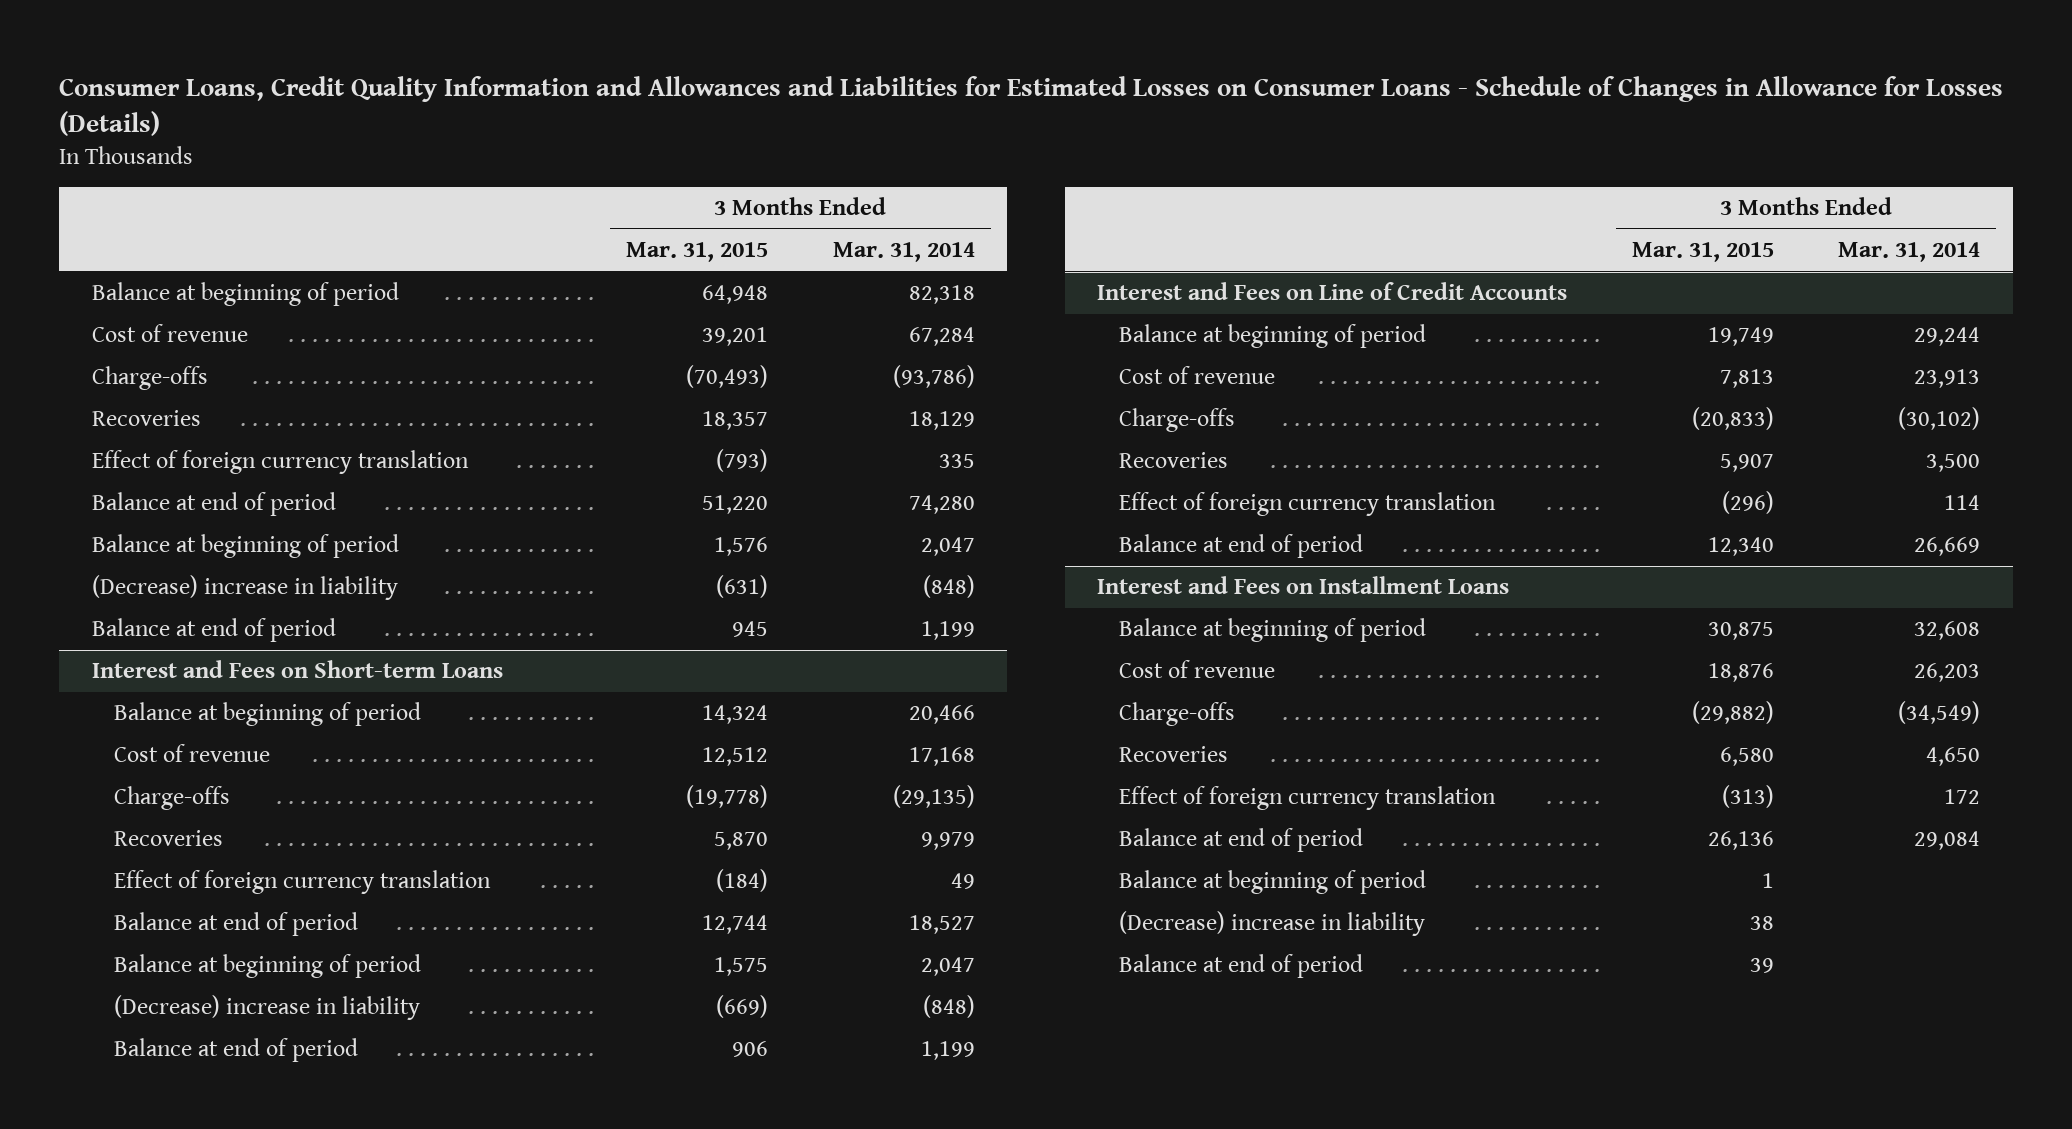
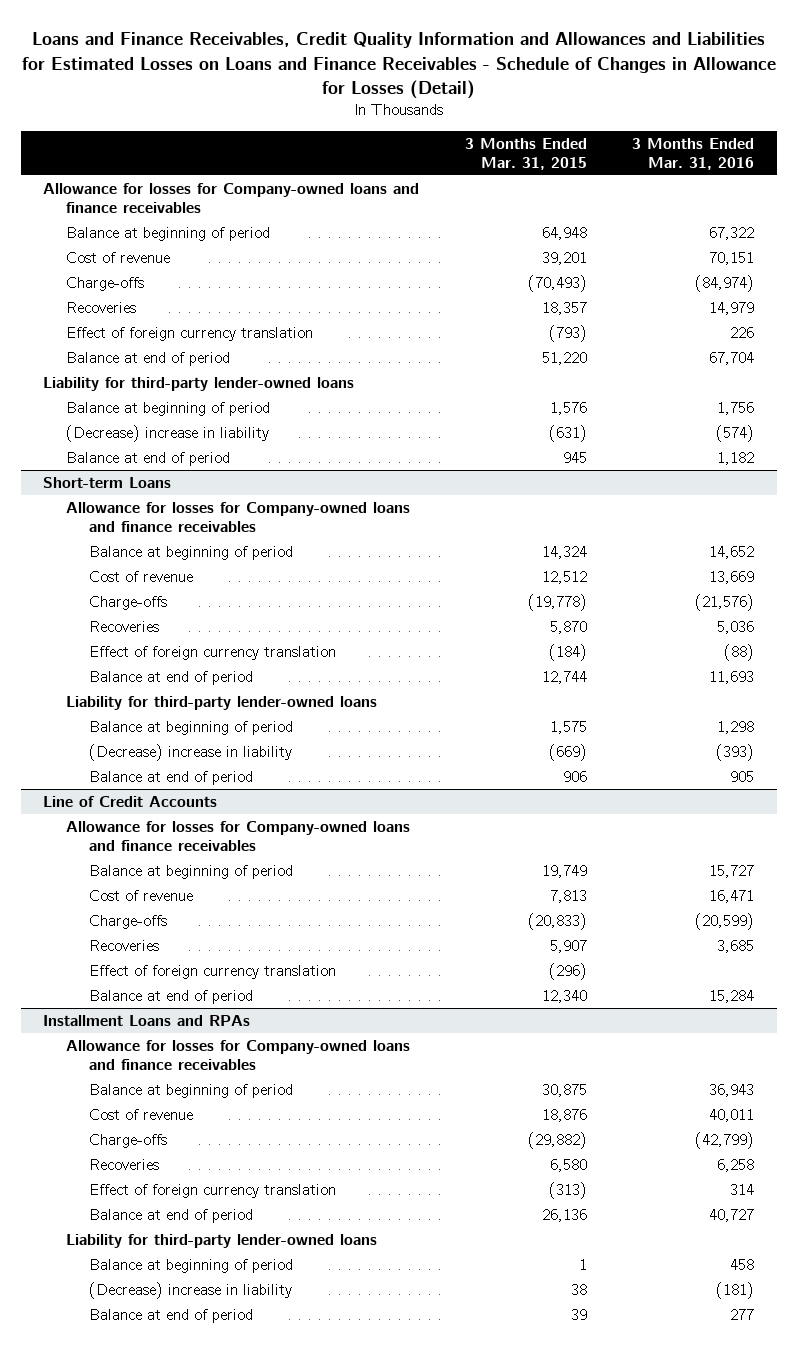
- Consumer Loans, Credit Quality Information and Allowances and Liabilities for Estimated Losses on Consumer Loans - Schedule of Changes in Allowance for Losses (Details)
+ Loans and Finance Receivables, Credit Quality Information and Allowances and Liabilities for Estimated Losses on Loans and Finance Receivables - Schedule of Changes in Allowance for Losses (Detail)
- | 3 Months Ended Mar. 31, 2015 | 3 Months Ended Mar. 31, 2014
+ | 3 Months Ended Mar. 31, 2015 | 3 Months Ended Mar. 31, 2016
+ Allowance for losses for Company-owned loans and finance receivables
+ Liability for third-party lender-owned loans
- Interest and Fees on Short-term Loans
+ Short-term Loans
+ Allowance for losses for Company-owned loans and finance receivables
+ Liability for third-party lender-owned loans
- Interest and Fees on Line of Credit Accounts
+ Line of Credit Accounts
+ Allowance for losses for Company-owned loans and finance receivables
- Interest and Fees on Installment Loans
+ Installment Loans and RPAs
+ Allowance for losses for Company-owned loans and finance receivables
+ Liability for third-party lender-owned loans

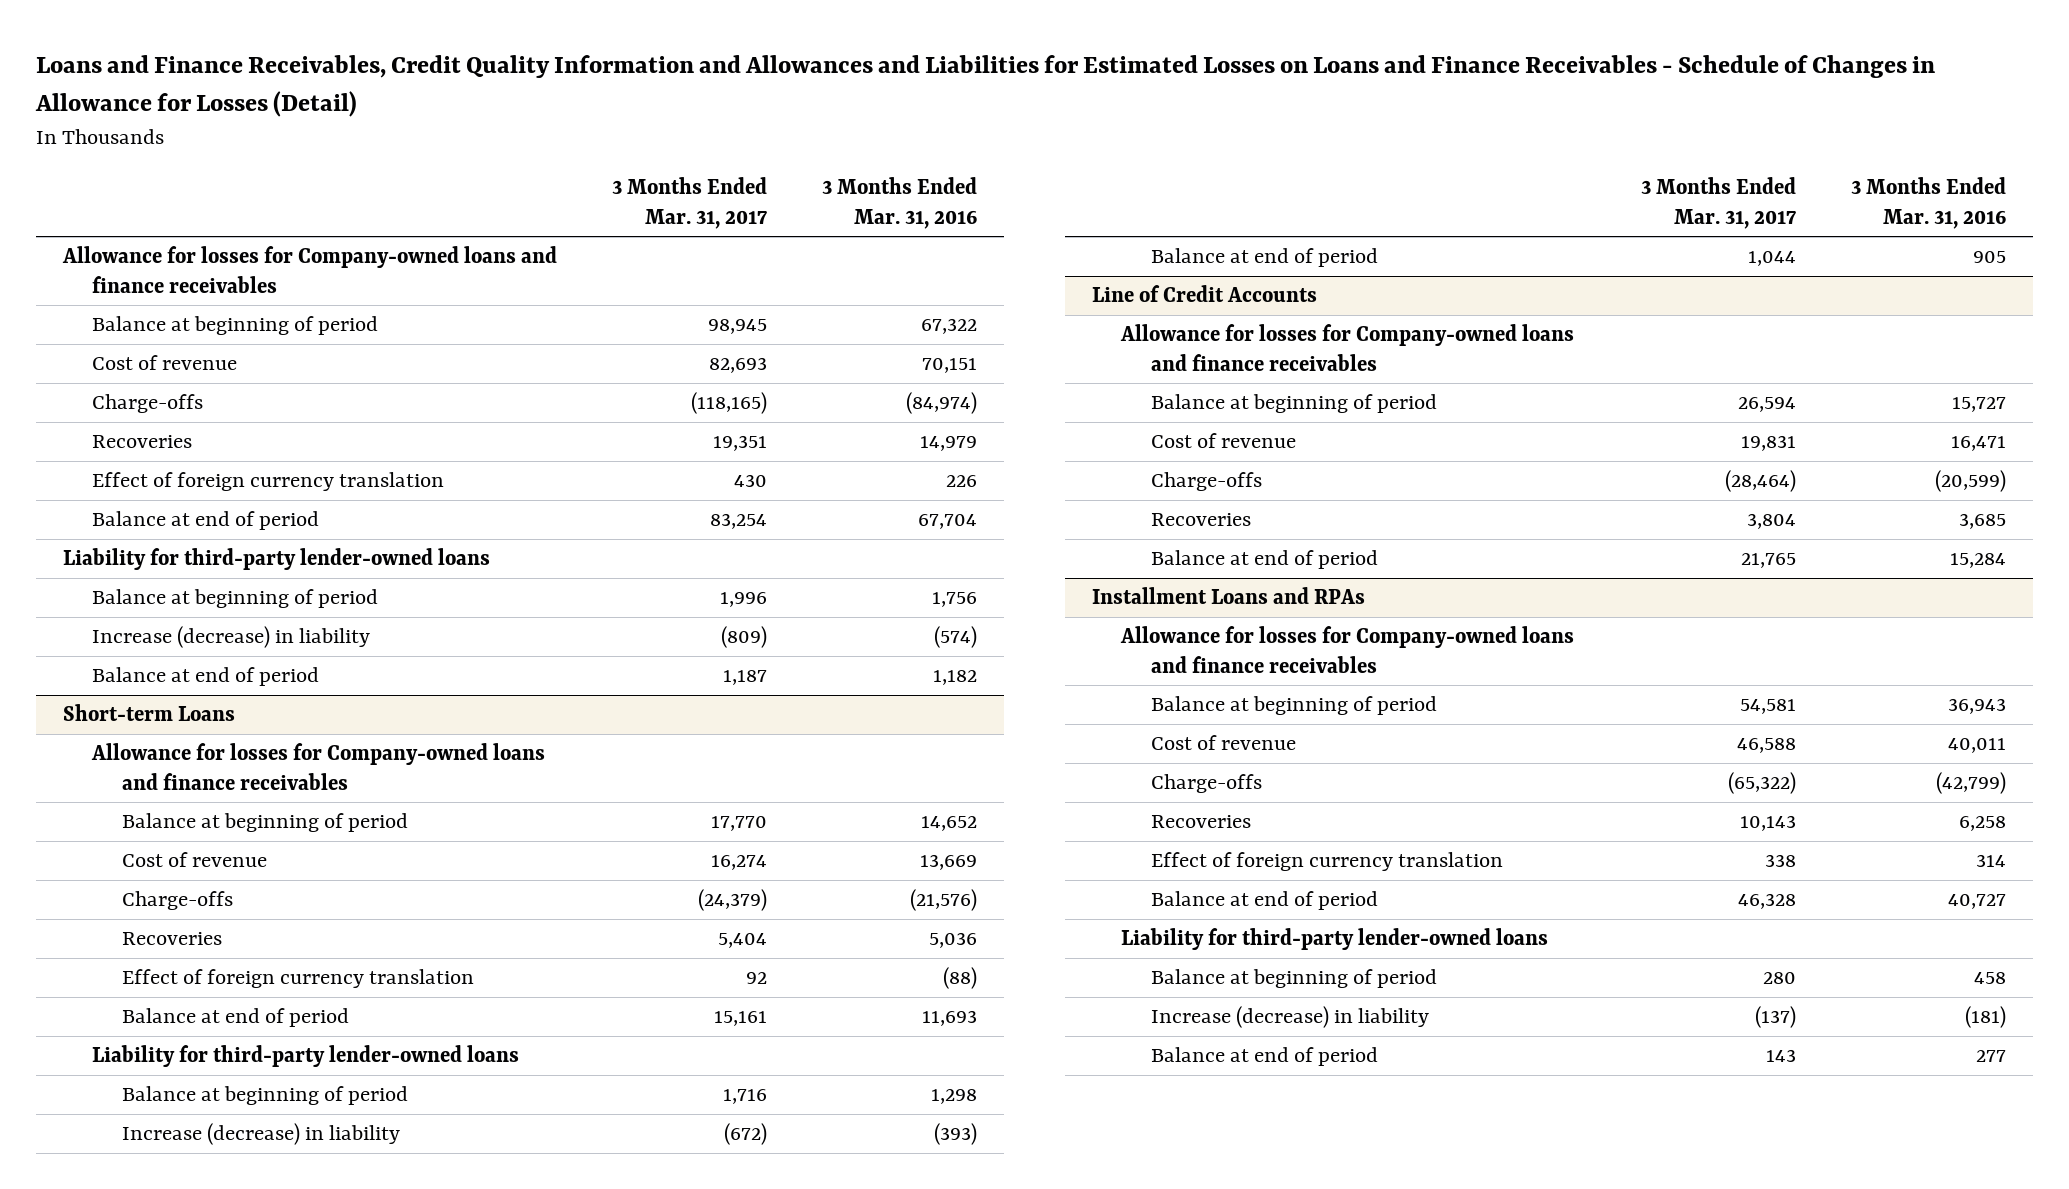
- | 3 Months Ended Mar. 31, 2015 | 3 Months Ended Mar. 31, 2016
+ | 3 Months Ended Mar. 31, 2017 | 3 Months Ended Mar. 31, 2016
- (Decrease) increase in liability | (631) | (574)
+ Increase (decrease) in liability | (809) | (574)
@ Short-term Loans
- (Decrease) increase in liability | (669) | (393)
+ Increase (decrease) in liability | (672) | (393)
@ Line of Credit Accounts
- Effect of foreign currency translation | (296) |
@ Installment Loans and RPAs
- (Decrease) increase in liability | 38 | (181)
+ Increase (decrease) in liability | (137) | (181)

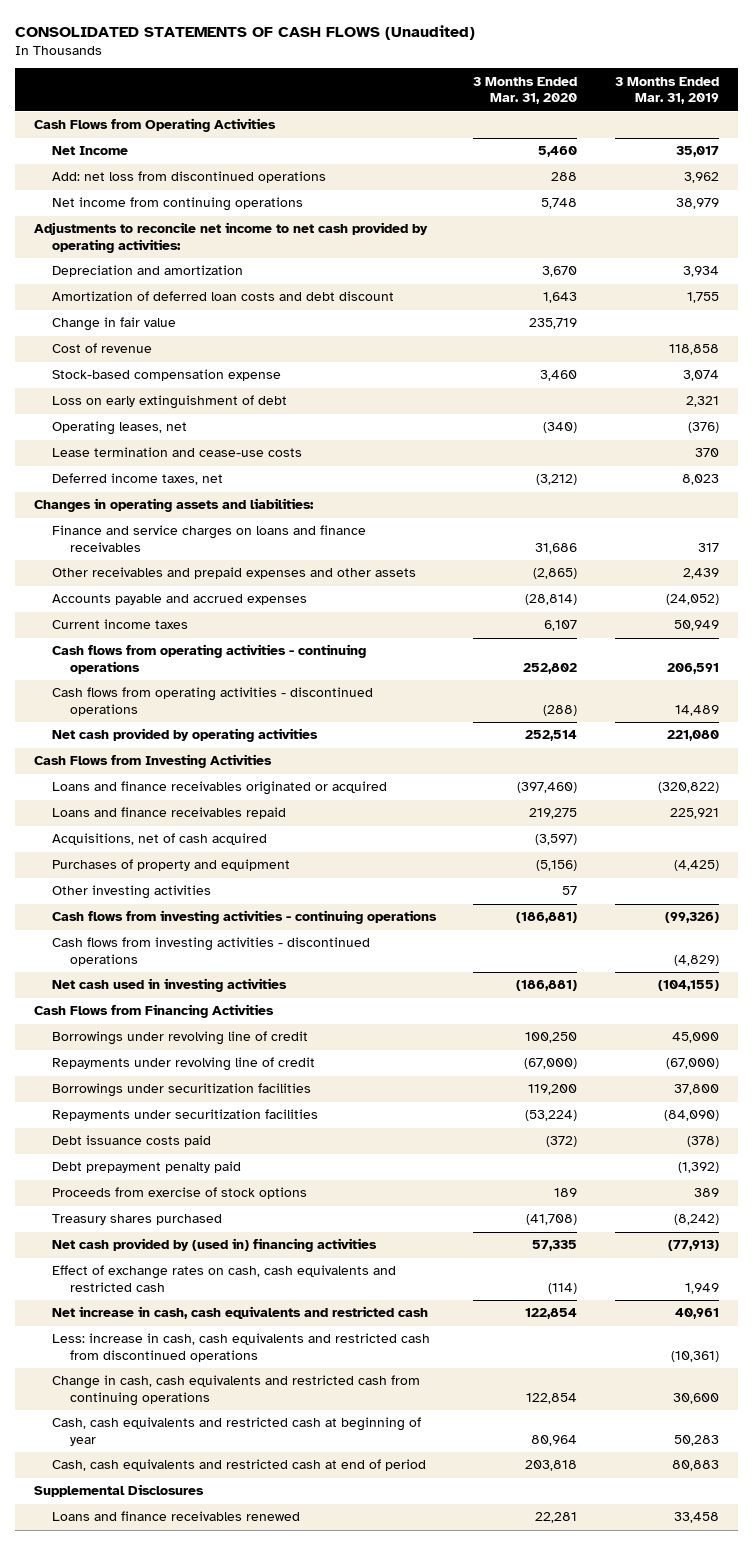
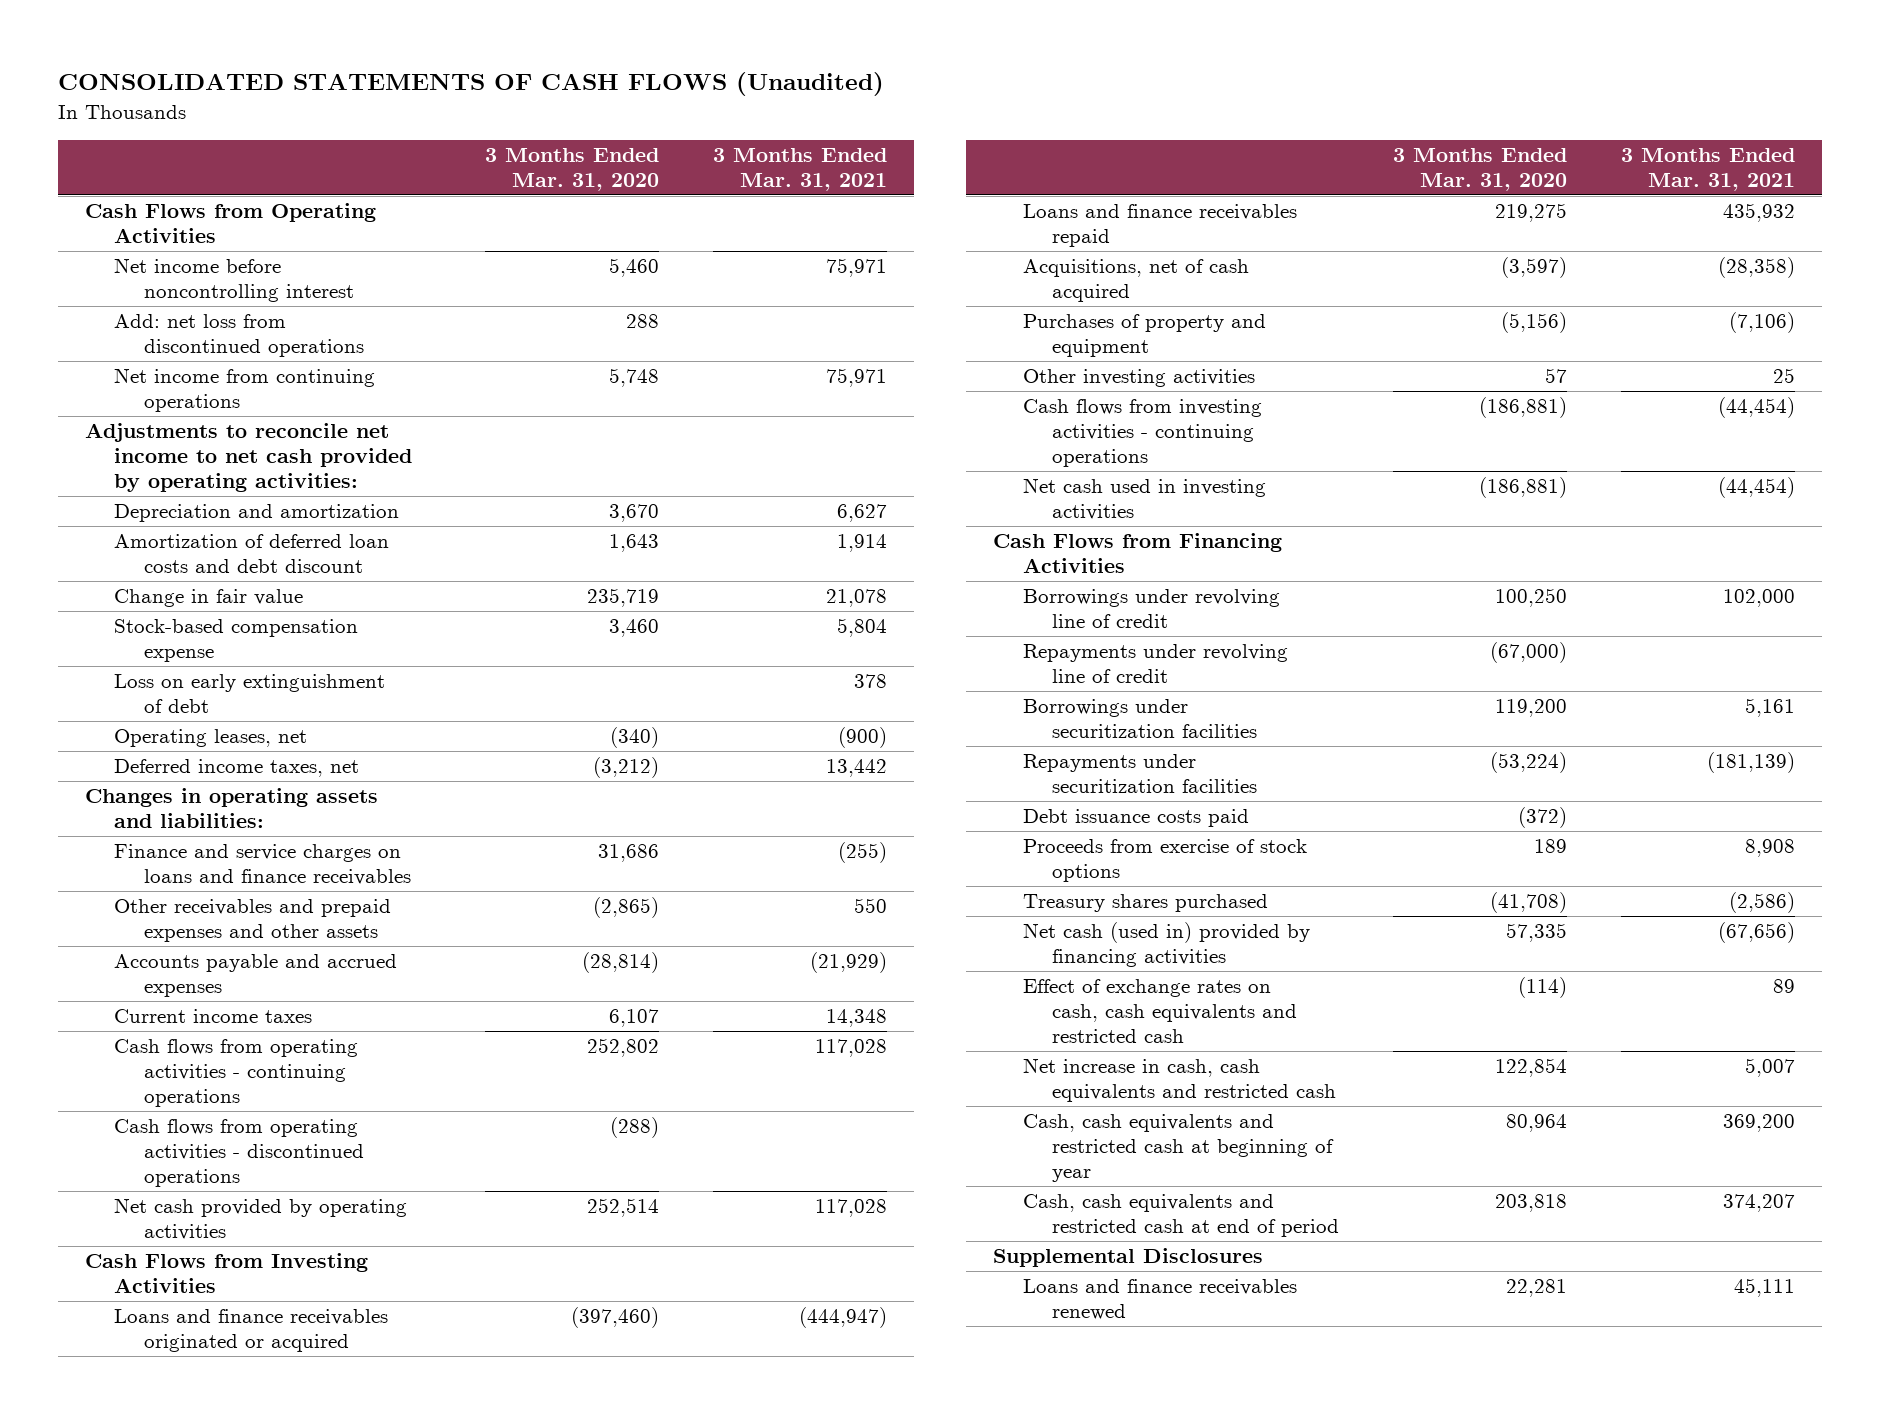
- | 3 Months Ended Mar. 31, 2020 | 3 Months Ended Mar. 31, 2019
+ | 3 Months Ended Mar. 31, 2020 | 3 Months Ended Mar. 31, 2021
- Net Income | 5,460 | 35,017
+ Net income before noncontrolling interest | 5,460 | 75,971
- Cost of revenue | | 118,858
- Lease termination and cease-use costs | | 370
- Cash flows from investing activities - discontinued operations | | (4,829)
- Debt prepayment penalty paid | | (1,392)
- Net cash provided by (used in) financing activities | 57,335 | (77,913)
+ Net cash (used in) provided by financing activities | 57,335 | (67,656)
- Less: increase in cash, cash equivalents and restricted cash from discontinued operations | | (10,361)
- Change in cash, cash equivalents and restricted cash from continuing operations | 122,854 | 30,600

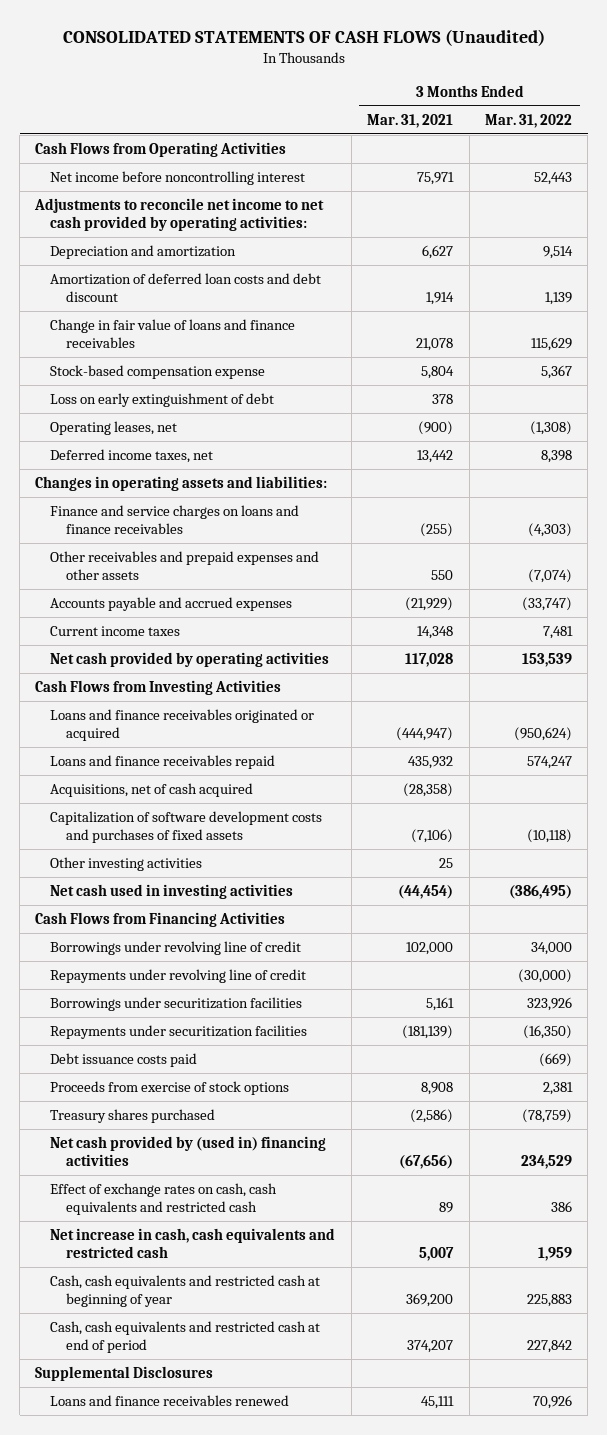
- | 3 Months Ended Mar. 31, 2020 | 3 Months Ended Mar. 31, 2021
+ | 3 Months Ended Mar. 31, 2021 | 3 Months Ended Mar. 31, 2022
- Add: net loss from discontinued operations | 288 |
- Net income from continuing operations | 5,748 | 75,971
- Change in fair value | 235,719 | 21,078
+ Change in fair value of loans and finance receivables | 21,078 | 115,629
- Cash flows from operating activities - continuing operations | 252,802 | 117,028
- Cash flows from operating activities - discontinued operations | (288) |
- Purchases of property and equipment | (5,156) | (7,106)
+ Capitalization of software development costs and purchases of fixed assets | (7,106) | (10,118)
- Cash flows from investing activities - continuing operations | (186,881) | (44,454)
- Net cash (used in) provided by financing activities | 57,335 | (67,656)
+ Net cash provided by (used in) financing activities | (67,656) | 234,529

